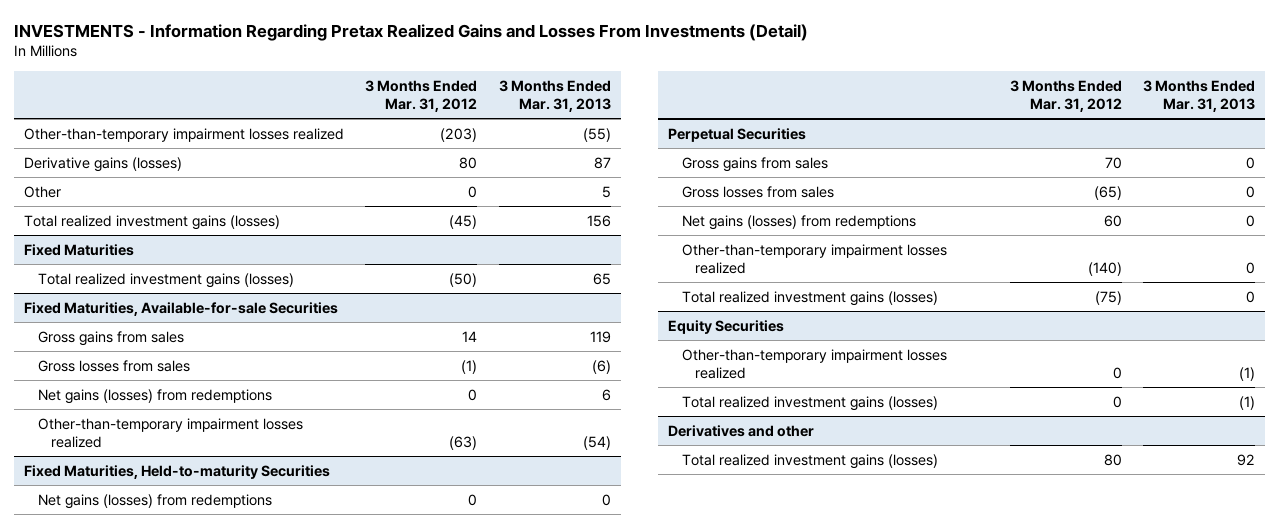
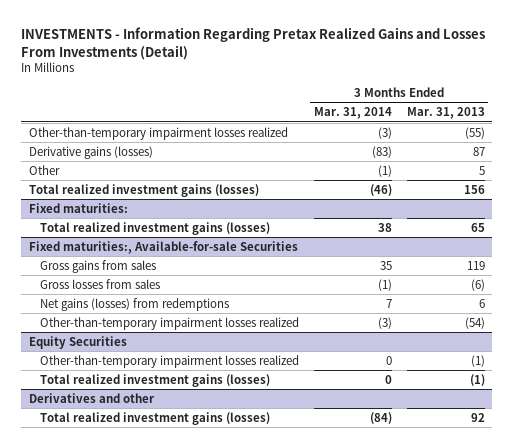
- | 3 Months Ended Mar. 31, 2012 | 3 Months Ended Mar. 31, 2013
+ | 3 Months Ended Mar. 31, 2014 | 3 Months Ended Mar. 31, 2013
- Fixed Maturities
+ Fixed maturities:
- Fixed Maturities, Available-for-sale Securities
+ Fixed maturities:, Available-for-sale Securities
- Fixed Maturities, Held-to-maturity Securities
- Net gains (losses) from redemptions | 0 | 0
- Perpetual Securities
- Gross gains from sales | 70 | 0
- Gross losses from sales | (65) | 0
- Net gains (losses) from redemptions | 60 | 0
- Other-than-temporary impairment losses realized | (140) | 0
- Total realized investment gains (losses) | (75) | 0

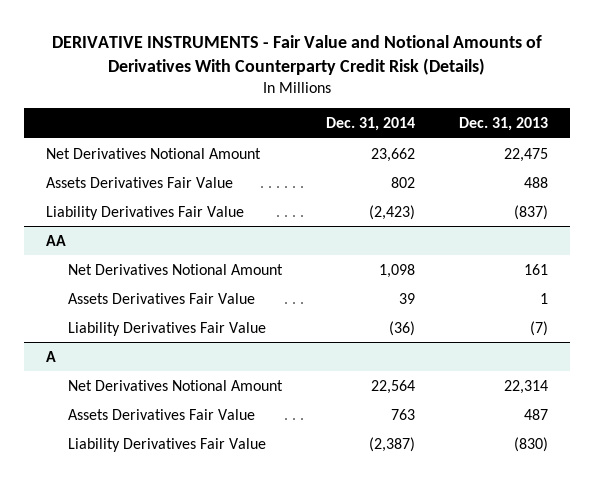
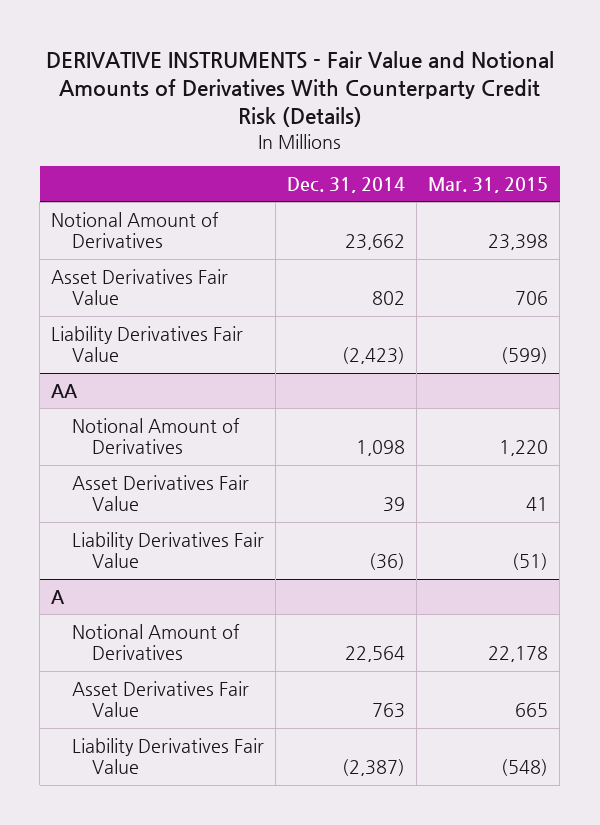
- | Dec. 31, 2014 | Dec. 31, 2013
+ | Dec. 31, 2014 | Mar. 31, 2015
- Net Derivatives Notional Amount | 23,662 | 22,475
- Assets Derivatives Fair Value | 802 | 488
+ Notional Amount of Derivatives | 23,662 | 23,398
+ Asset Derivatives Fair Value | 802 | 706
@ AA
- Net Derivatives Notional Amount | 1,098 | 161
- Assets Derivatives Fair Value | 39 | 1
+ Notional Amount of Derivatives | 1,098 | 1,220
+ Asset Derivatives Fair Value | 39 | 41
@ A
- Net Derivatives Notional Amount | 22,564 | 22,314
- Assets Derivatives Fair Value | 763 | 487
+ Notional Amount of Derivatives | 22,564 | 22,178
+ Asset Derivatives Fair Value | 763 | 665

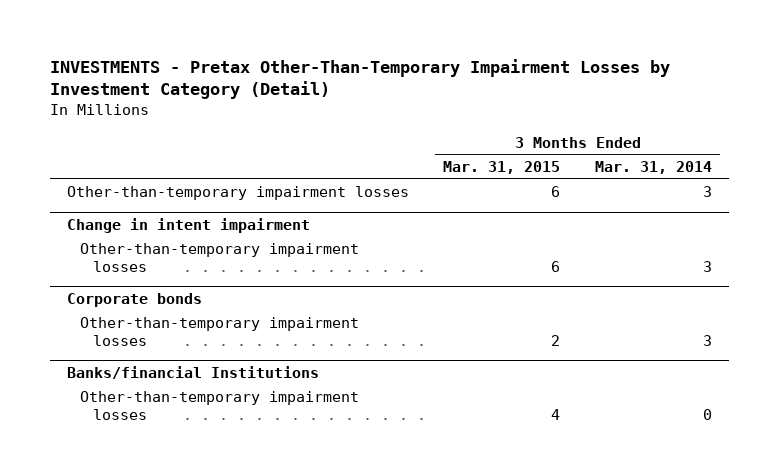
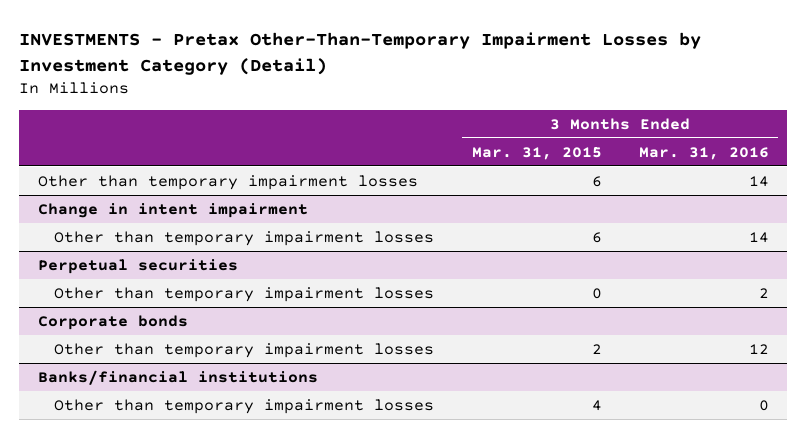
- | 3 Months Ended Mar. 31, 2015 | 3 Months Ended Mar. 31, 2014
+ | 3 Months Ended Mar. 31, 2015 | 3 Months Ended Mar. 31, 2016
- Other-than-temporary impairment losses | 6 | 3
+ Other than temporary impairment losses | 6 | 14
@ Change in intent impairment
- Other-than-temporary impairment losses | 6 | 3
+ Other than temporary impairment losses | 6 | 14
+ Perpetual securities
+ Other than temporary impairment losses | 0 | 2
@ Corporate bonds
- Other-than-temporary impairment losses | 2 | 3
- Banks/financial Institutions
- Other-than-temporary impairment losses | 4 | 0
@ Corporate bonds
+ Other than temporary impairment losses | 2 | 12
+ Banks/financial institutions
+ Other than temporary impairment losses | 4 | 0

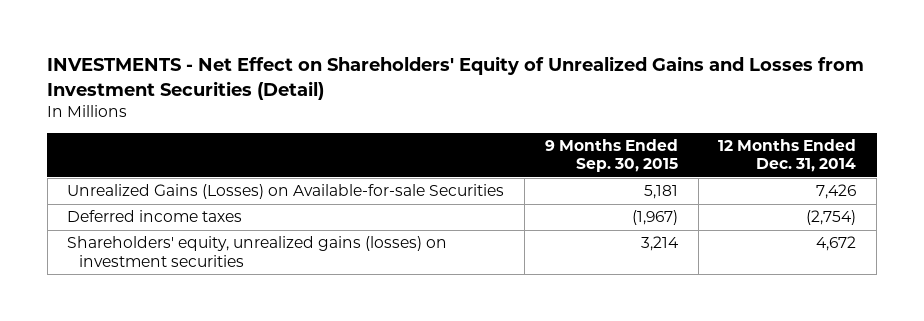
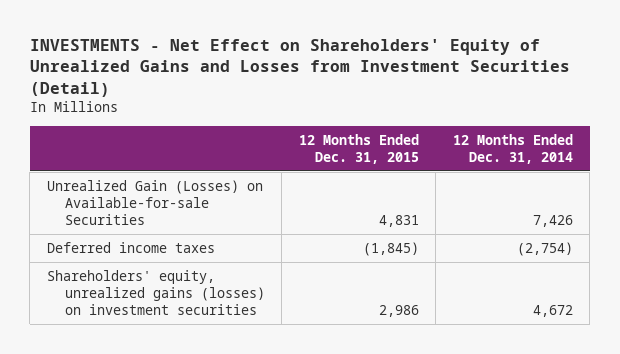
- | 9 Months Ended Sep. 30, 2015 | 12 Months Ended Dec. 31, 2014
+ | 12 Months Ended Dec. 31, 2015 | 12 Months Ended Dec. 31, 2014
- Unrealized Gains (Losses) on Available-for-sale Securities | 5,181 | 7,426
+ Unrealized Gain (Losses) on Available-for-sale Securities | 4,831 | 7,426

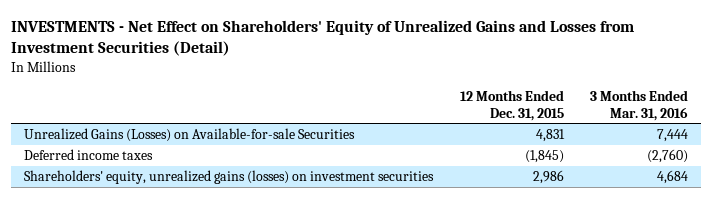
- | 12 Months Ended Dec. 31, 2015 | 12 Months Ended Dec. 31, 2014
+ | 12 Months Ended Dec. 31, 2015 | 3 Months Ended Mar. 31, 2016
- Unrealized Gain (Losses) on Available-for-sale Securities | 4,831 | 7,426
+ Unrealized Gains (Losses) on Available-for-sale Securities | 4,831 | 7,444

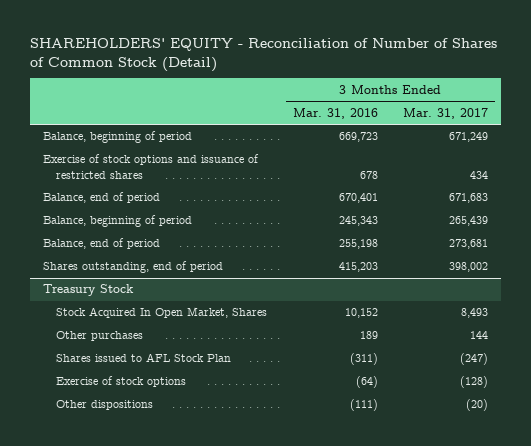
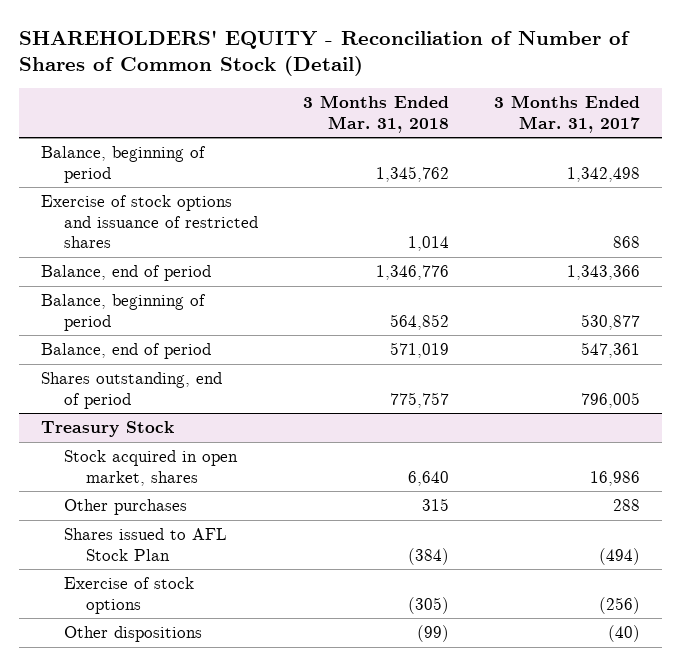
- | 3 Months Ended Mar. 31, 2016 | 3 Months Ended Mar. 31, 2017
+ | 3 Months Ended Mar. 31, 2018 | 3 Months Ended Mar. 31, 2017
- Balance, beginning of period | 669,723 | 671,249
- Exercise of stock options and issuance of restricted shares | 678 | 434
- Balance, end of period | 670,401 | 671,683
- Balance, beginning of period | 245,343 | 265,439
- Balance, end of period | 255,198 | 273,681
- Shares outstanding, end of period | 415,203 | 398,002
+ Balance, beginning of period | 1,345,762 | 1,342,498
+ Exercise of stock options and issuance of restricted shares | 1,014 | 868
+ Balance, end of period | 1,346,776 | 1,343,366
+ Balance, beginning of period | 564,852 | 530,877
+ Balance, end of period | 571,019 | 547,361
+ Shares outstanding, end of period | 775,757 | 796,005
@ Treasury Stock
- Stock Acquired In Open Market, Shares | 10,152 | 8,493
- Other purchases | 189 | 144
- Shares issued to AFL Stock Plan | (311) | (247)
- Exercise of stock options | (64) | (128)
- Other dispositions | (111) | (20)
+ Stock acquired in open market, shares | 6,640 | 16,986
+ Other purchases | 315 | 288
+ Shares issued to AFL Stock Plan | (384) | (494)
+ Exercise of stock options | (305) | (256)
+ Other dispositions | (99) | (40)

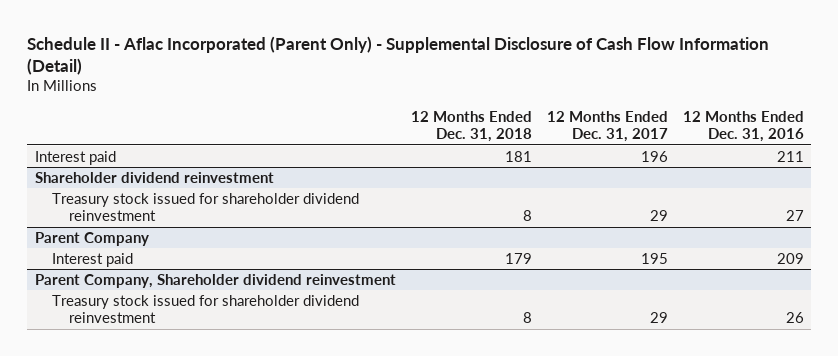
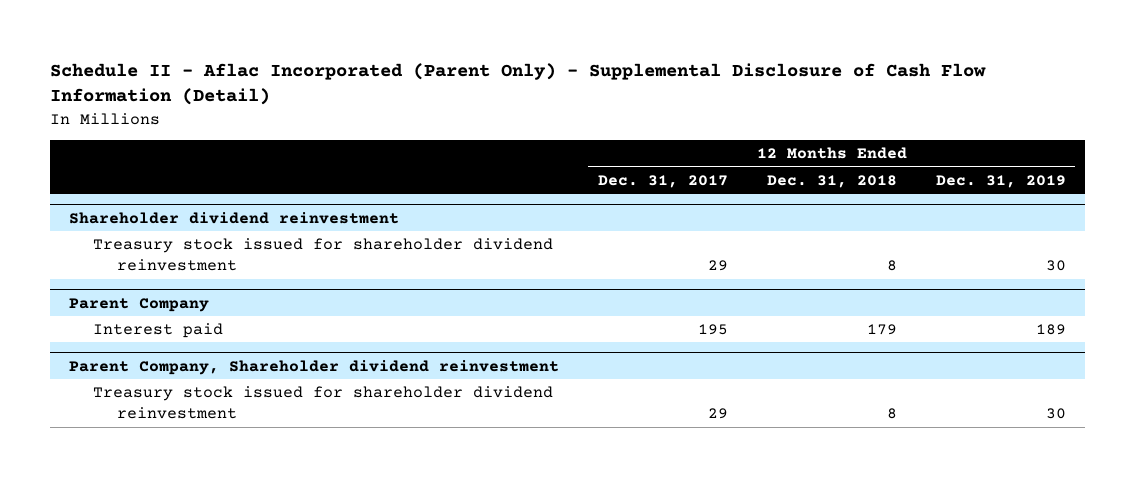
- | 12 Months Ended Dec. 31, 2018 | 12 Months Ended Dec. 31, 2017 | 12 Months Ended Dec. 31, 2016
+ | 12 Months Ended Dec. 31, 2017 | 12 Months Ended Dec. 31, 2018 | 12 Months Ended Dec. 31, 2019
- Interest paid | 181 | 196 | 211

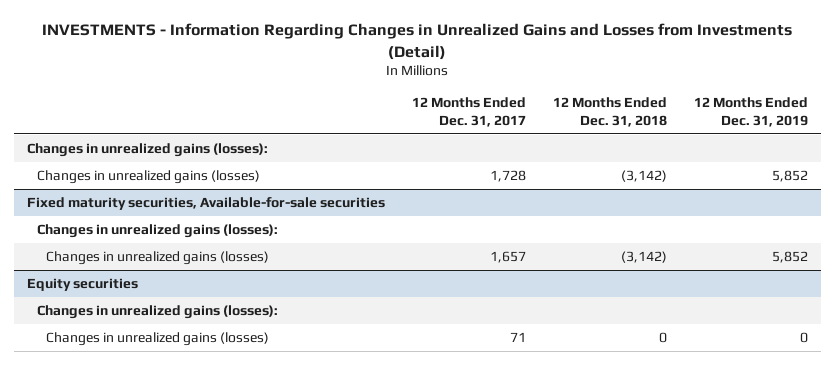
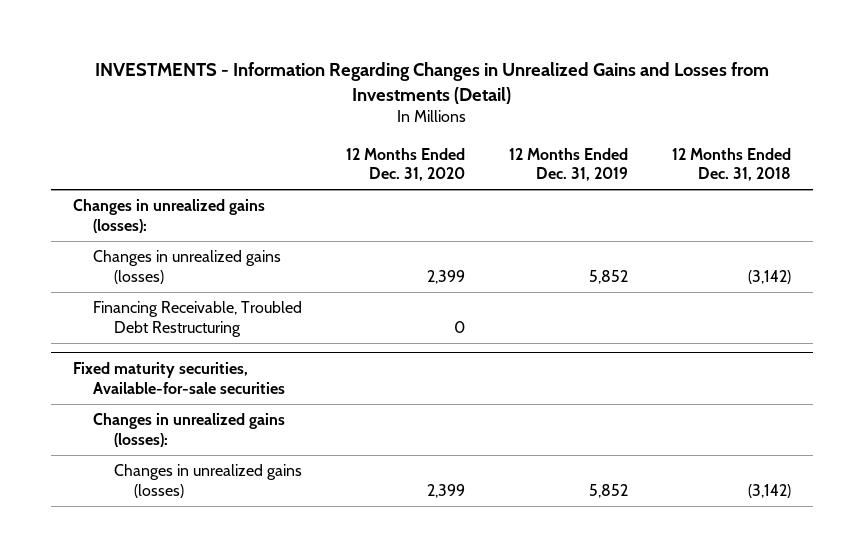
- | 12 Months Ended Dec. 31, 2017 | 12 Months Ended Dec. 31, 2018 | 12 Months Ended Dec. 31, 2019
+ | 12 Months Ended Dec. 31, 2020 | 12 Months Ended Dec. 31, 2019 | 12 Months Ended Dec. 31, 2018
+ Financing Receivable, Troubled Debt Restructuring | 0 | |
- Equity securities
- Changes in unrealized gains (losses):
- Changes in unrealized gains (losses) | 71 | 0 | 0

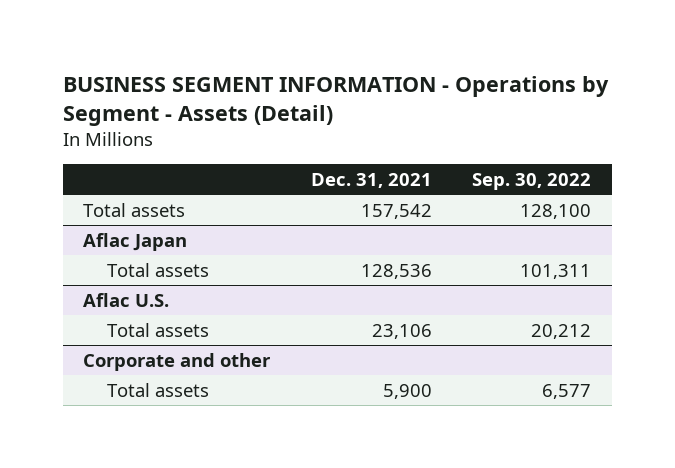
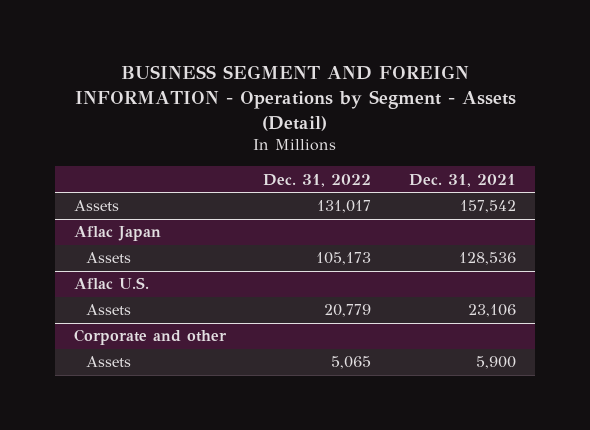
- BUSINESS SEGMENT INFORMATION - Operations by Segment - Assets (Detail)
+ BUSINESS SEGMENT AND FOREIGN INFORMATION - Operations by Segment - Assets (Detail)
- | Dec. 31, 2021 | Sep. 30, 2022
+ | Dec. 31, 2022 | Dec. 31, 2021
- Total assets | 157,542 | 128,100
+ Assets | 131,017 | 157,542
@ Aflac Japan
- Total assets | 128,536 | 101,311
+ Assets | 105,173 | 128,536
@ Aflac U.S.
- Total assets | 23,106 | 20,212
+ Assets | 20,779 | 23,106
@ Corporate and other
- Total assets | 5,900 | 6,577
+ Assets | 5,065 | 5,900

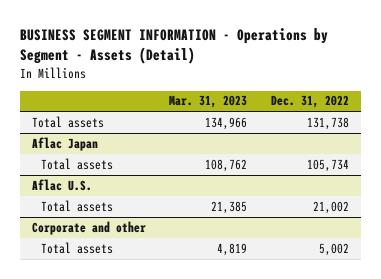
- BUSINESS SEGMENT AND FOREIGN INFORMATION - Operations by Segment - Assets (Detail)
+ BUSINESS SEGMENT INFORMATION - Operations by Segment - Assets (Detail)
- | Dec. 31, 2022 | Dec. 31, 2021
+ | Mar. 31, 2023 | Dec. 31, 2022
- Assets | 131,017 | 157,542
+ Total assets | 134,966 | 131,738
@ Aflac Japan
- Assets | 105,173 | 128,536
+ Total assets | 108,762 | 105,734
@ Aflac U.S.
- Assets | 20,779 | 23,106
+ Total assets | 21,385 | 21,002
@ Corporate and other
- Assets | 5,065 | 5,900
+ Total assets | 4,819 | 5,002

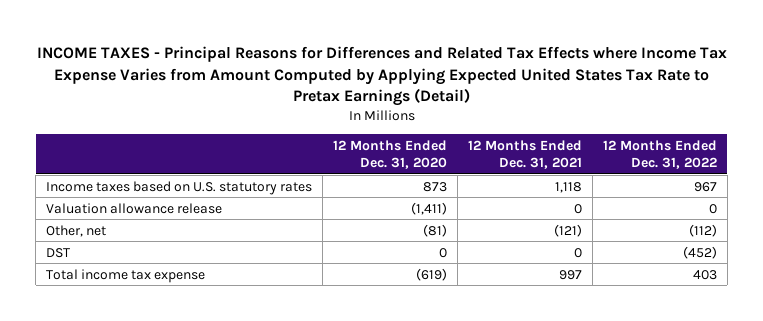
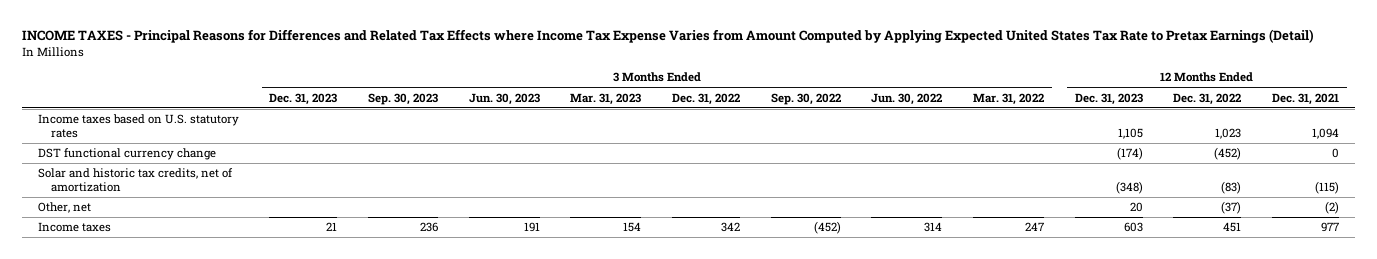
- | 12 Months Ended Dec. 31, 2020 | 12 Months Ended Dec. 31, 2021 | 12 Months Ended Dec. 31, 2022
+ | 3 Months Ended Dec. 31, 2023 | 3 Months Ended Sep. 30, 2023 | 3 Months Ended Jun. 30, 2023 | 3 Months Ended Mar. 31, 2023 | 3 Months Ended Dec. 31, 2022 | 3 Months Ended Sep. 30, 2022 | 3 Months Ended Jun. 30, 2022 | 3 Months Ended Mar. 31, 2022 | 12 Months Ended Dec. 31, 2023 | 12 Months Ended Dec. 31, 2022 | 12 Months Ended Dec. 31, 2021
- Income taxes based on U.S. statutory rates | 873 | 1,118 | 967
- Valuation allowance release | (1,411) | 0 | 0
- Other, net | (81) | (121) | (112)
- DST | 0 | 0 | (452)
- Total income tax expense | (619) | 997 | 403
+ Income taxes based on U.S. statutory rates | | | | | | | | | 1,105 | 1,023 | 1,094
+ DST functional currency change | | | | | | | | | (174) | (452) | 0
+ Solar and historic tax credits, net of amortization | | | | | | | | | (348) | (83) | (115)
+ Other, net | | | | | | | | | 20 | (37) | (2)
+ Income taxes | 21 | 236 | 191 | 154 | 342 | (452) | 314 | 247 | 603 | 451 | 977

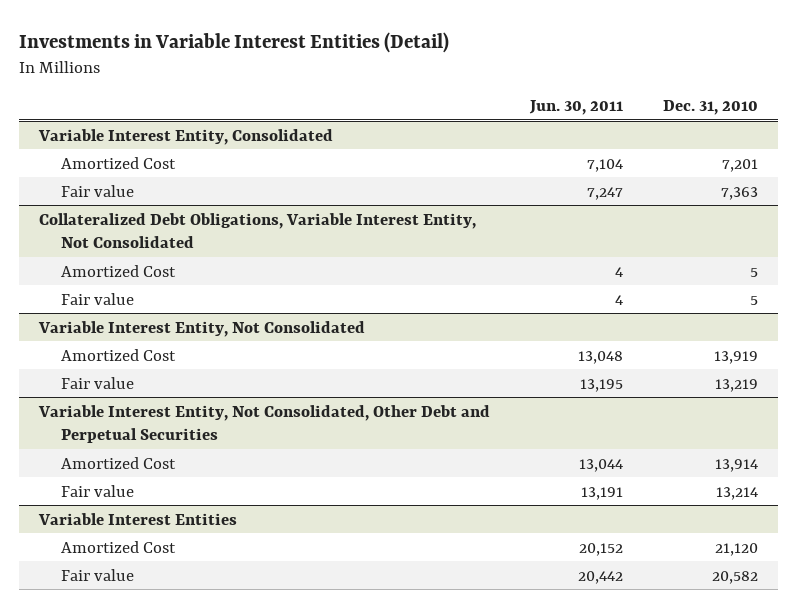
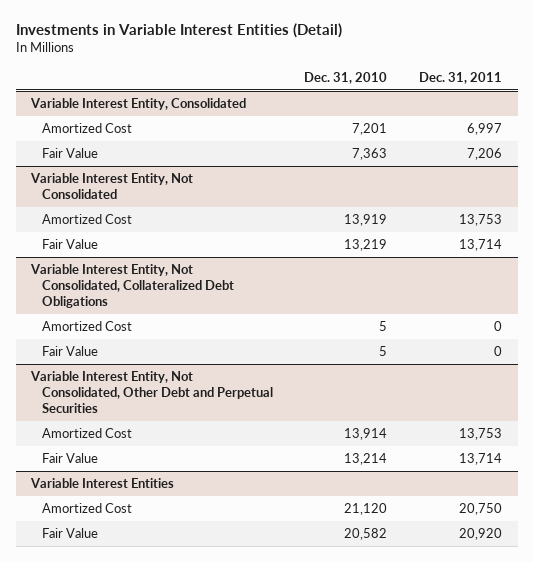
- | Jun. 30, 2011 | Dec. 31, 2010
+ | Dec. 31, 2010 | Dec. 31, 2011
@ Variable Interest Entity, Consolidated
- Fair value | 7,247 | 7,363
- Collateralized Debt Obligations, Variable Interest Entity, Not Consolidated
- Amortized Cost | 4 | 5
- Fair value | 4 | 5
@ Variable Interest Entity, Consolidated
+ Fair Value | 7,363 | 7,206
@ Variable Interest Entity, Not Consolidated
- Fair value | 13,195 | 13,219
+ Fair Value | 13,219 | 13,714
+ Variable Interest Entity, Not Consolidated, Collateralized Debt Obligations
+ Amortized Cost | 5 | 0
+ Fair Value | 5 | 0
@ Variable Interest Entity, Not Consolidated, Other Debt and Perpetual Securities
- Fair value | 13,191 | 13,214
+ Fair Value | 13,214 | 13,714
@ Variable Interest Entities
- Fair value | 20,442 | 20,582
+ Fair Value | 20,582 | 20,920

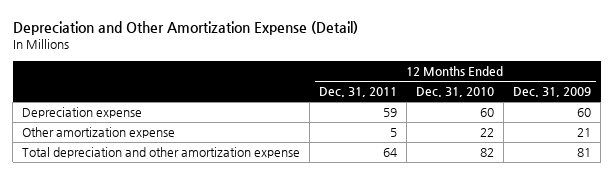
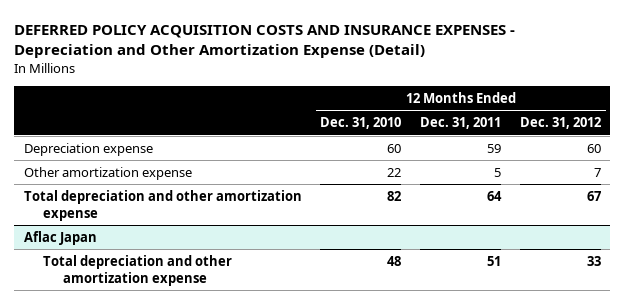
- Depreciation and Other Amortization Expense (Detail)
+ DEFERRED POLICY ACQUISITION COSTS AND INSURANCE EXPENSES - Depreciation and Other Amortization Expense (Detail)
- | 12 Months Ended Dec. 31, 2011 | 12 Months Ended Dec. 31, 2010 | 12 Months Ended Dec. 31, 2009
+ | 12 Months Ended Dec. 31, 2010 | 12 Months Ended Dec. 31, 2011 | 12 Months Ended Dec. 31, 2012
+ Aflac Japan
+ Total depreciation and other amortization expense | 48 | 51 | 33

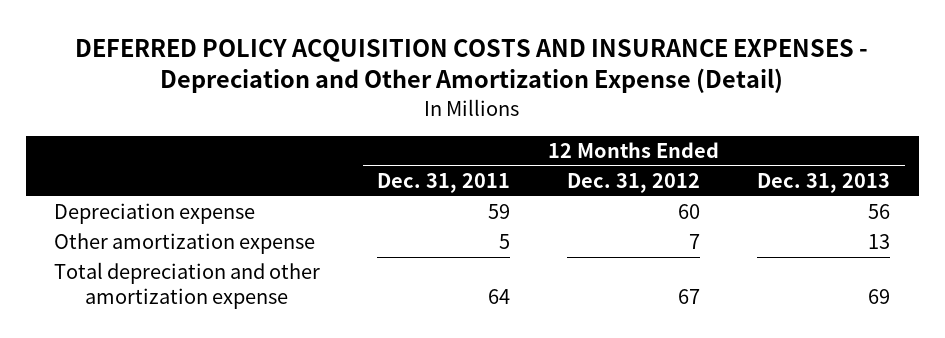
- | 12 Months Ended Dec. 31, 2010 | 12 Months Ended Dec. 31, 2011 | 12 Months Ended Dec. 31, 2012
+ | 12 Months Ended Dec. 31, 2011 | 12 Months Ended Dec. 31, 2012 | 12 Months Ended Dec. 31, 2013
- Aflac Japan
- Total depreciation and other amortization expense | 48 | 51 | 33

